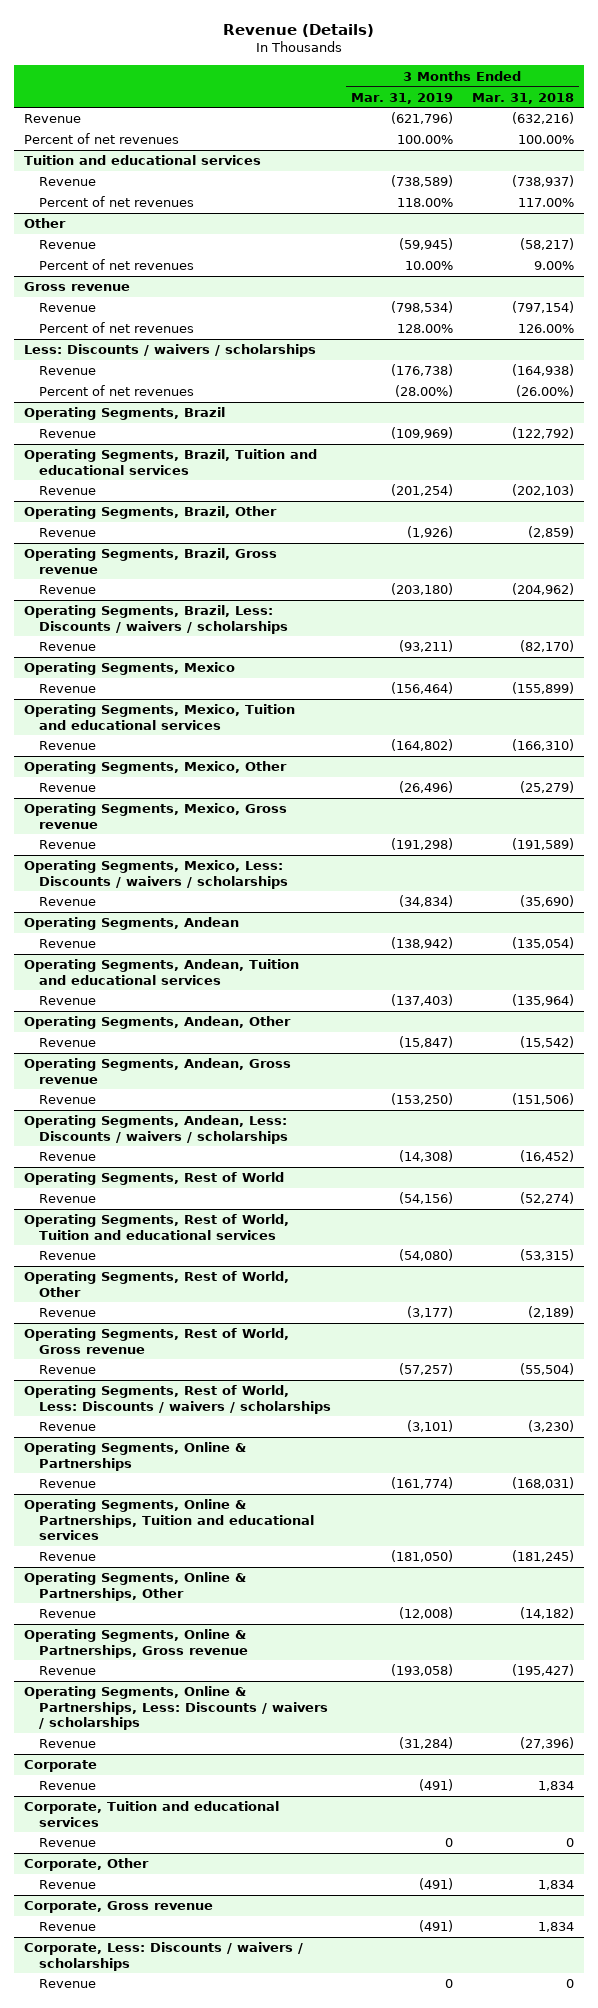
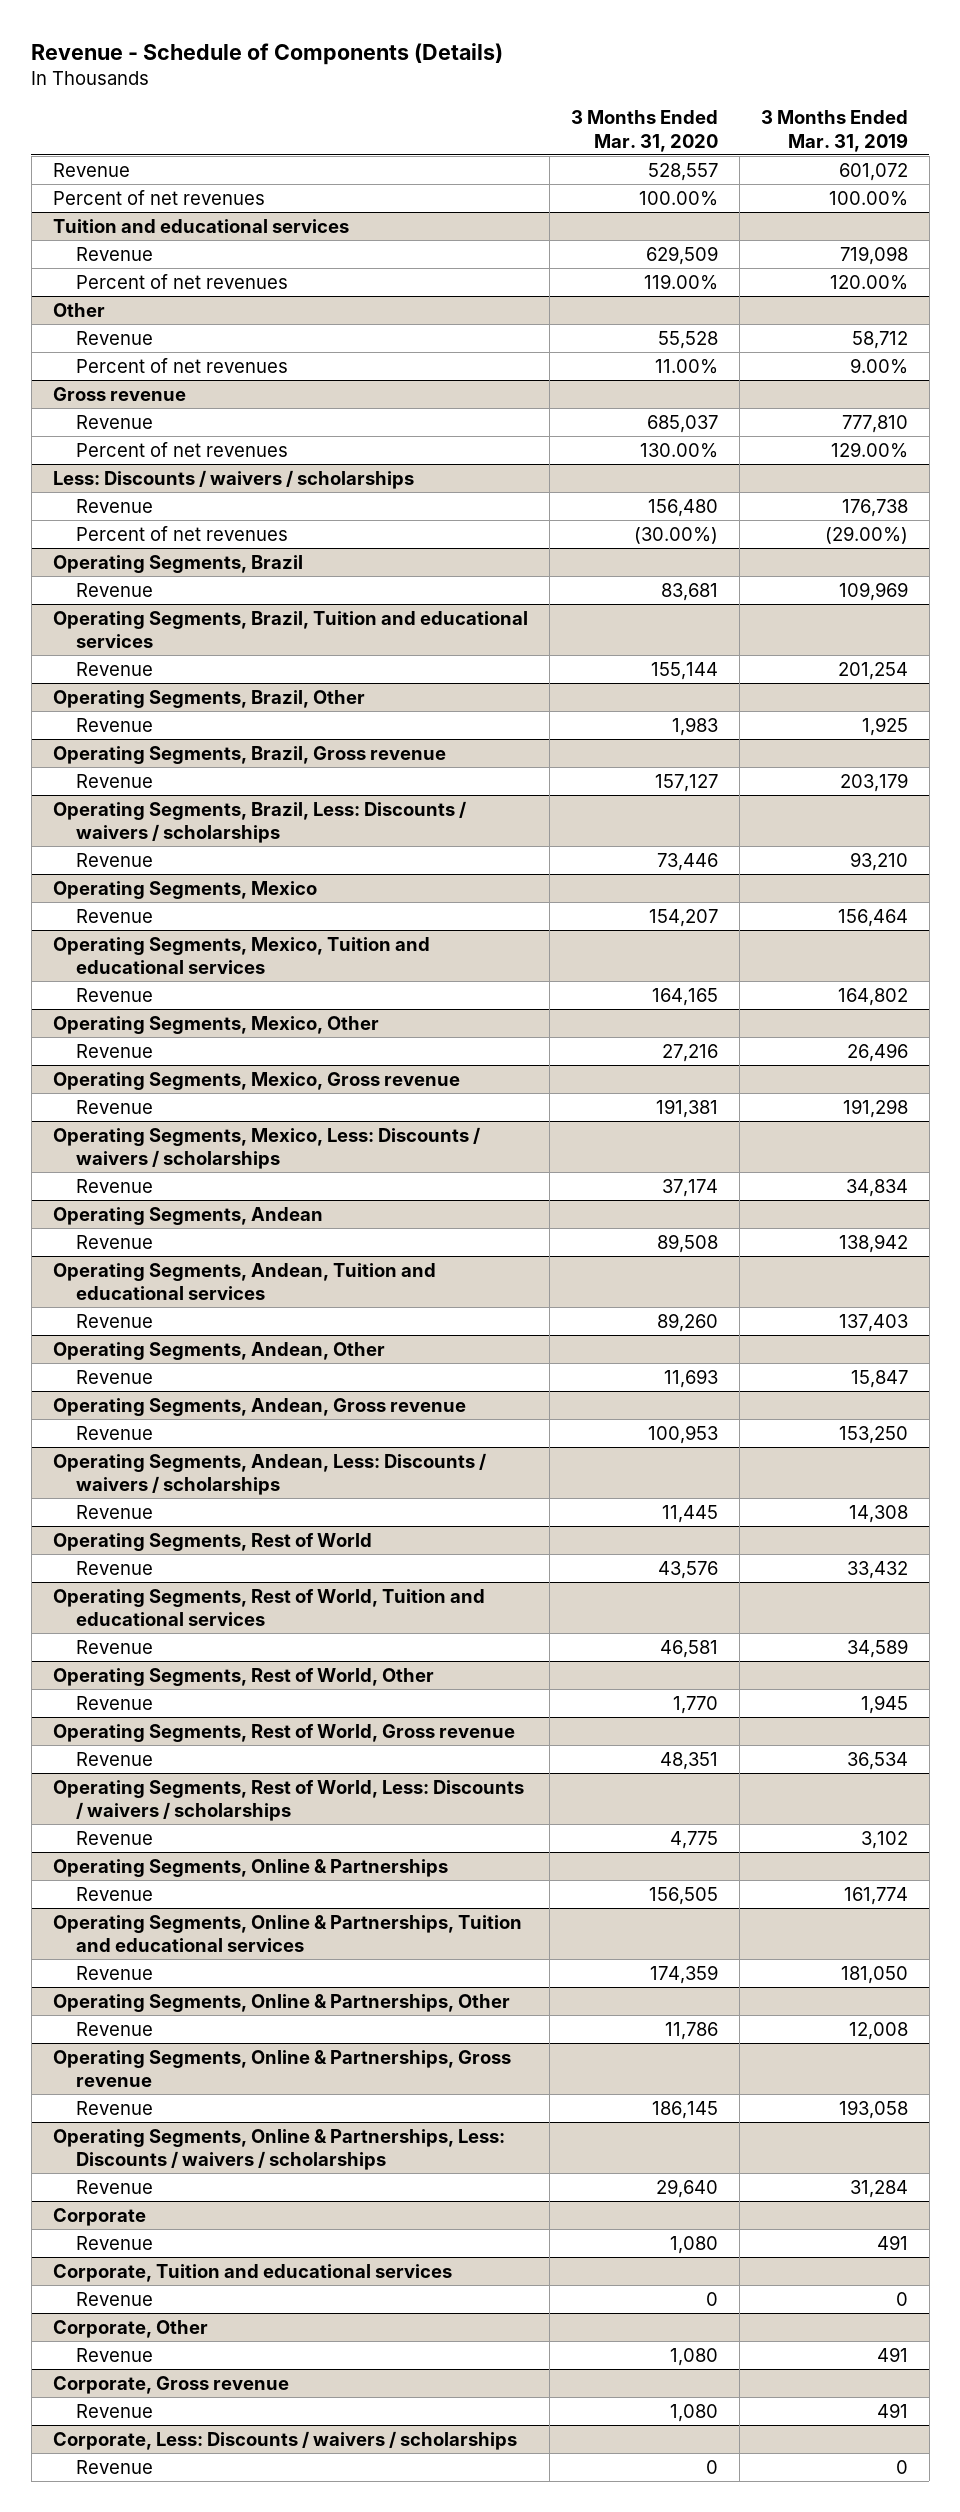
- Revenue (Details)
+ Revenue - Schedule of Components (Details)
- | 3 Months Ended Mar. 31, 2019 | 3 Months Ended Mar. 31, 2018
+ | 3 Months Ended Mar. 31, 2020 | 3 Months Ended Mar. 31, 2019
- Revenue | (621,796) | (632,216)
+ Revenue | 528,557 | 601,072
@ Tuition and educational services
- Revenue | (738,589) | (738,937)
- Percent of net revenues | 118.00% | 117.00%
+ Revenue | 629,509 | 719,098
+ Percent of net revenues | 119.00% | 120.00%
@ Other
- Revenue | (59,945) | (58,217)
- Percent of net revenues | 10.00% | 9.00%
+ Revenue | 55,528 | 58,712
+ Percent of net revenues | 11.00% | 9.00%
@ Gross revenue
- Revenue | (798,534) | (797,154)
- Percent of net revenues | 128.00% | 126.00%
+ Revenue | 685,037 | 777,810
+ Percent of net revenues | 130.00% | 129.00%
@ Less: Discounts / waivers / scholarships
- Revenue | (176,738) | (164,938)
- Percent of net revenues | (28.00%) | (26.00%)
+ Revenue | 156,480 | 176,738
+ Percent of net revenues | (30.00%) | (29.00%)
@ Operating Segments, Brazil
- Revenue | (109,969) | (122,792)
+ Revenue | 83,681 | 109,969
@ Operating Segments, Brazil, Tuition and educational services
- Revenue | (201,254) | (202,103)
+ Revenue | 155,144 | 201,254
@ Operating Segments, Brazil, Other
- Revenue | (1,926) | (2,859)
+ Revenue | 1,983 | 1,925
@ Operating Segments, Brazil, Gross revenue
- Revenue | (203,180) | (204,962)
+ Revenue | 157,127 | 203,179
@ Operating Segments, Brazil, Less: Discounts / waivers / scholarships
- Revenue | (93,211) | (82,170)
+ Revenue | 73,446 | 93,210
@ Operating Segments, Mexico
- Revenue | (156,464) | (155,899)
+ Revenue | 154,207 | 156,464
@ Operating Segments, Mexico, Tuition and educational services
- Revenue | (164,802) | (166,310)
+ Revenue | 164,165 | 164,802
@ Operating Segments, Mexico, Other
- Revenue | (26,496) | (25,279)
+ Revenue | 27,216 | 26,496
@ Operating Segments, Mexico, Gross revenue
- Revenue | (191,298) | (191,589)
+ Revenue | 191,381 | 191,298
@ Operating Segments, Mexico, Less: Discounts / waivers / scholarships
- Revenue | (34,834) | (35,690)
+ Revenue | 37,174 | 34,834
@ Operating Segments, Andean
- Revenue | (138,942) | (135,054)
+ Revenue | 89,508 | 138,942
@ Operating Segments, Andean, Tuition and educational services
- Revenue | (137,403) | (135,964)
+ Revenue | 89,260 | 137,403
@ Operating Segments, Andean, Other
- Revenue | (15,847) | (15,542)
+ Revenue | 11,693 | 15,847
@ Operating Segments, Andean, Gross revenue
- Revenue | (153,250) | (151,506)
+ Revenue | 100,953 | 153,250
@ Operating Segments, Andean, Less: Discounts / waivers / scholarships
- Revenue | (14,308) | (16,452)
+ Revenue | 11,445 | 14,308
@ Operating Segments, Rest of World
- Revenue | (54,156) | (52,274)
+ Revenue | 43,576 | 33,432
@ Operating Segments, Rest of World, Tuition and educational services
- Revenue | (54,080) | (53,315)
+ Revenue | 46,581 | 34,589
@ Operating Segments, Rest of World, Other
- Revenue | (3,177) | (2,189)
+ Revenue | 1,770 | 1,945
@ Operating Segments, Rest of World, Gross revenue
- Revenue | (57,257) | (55,504)
+ Revenue | 48,351 | 36,534
@ Operating Segments, Rest of World, Less: Discounts / waivers / scholarships
- Revenue | (3,101) | (3,230)
+ Revenue | 4,775 | 3,102
@ Operating Segments, Online & Partnerships
- Revenue | (161,774) | (168,031)
+ Revenue | 156,505 | 161,774
@ Operating Segments, Online & Partnerships, Tuition and educational services
- Revenue | (181,050) | (181,245)
+ Revenue | 174,359 | 181,050
@ Operating Segments, Online & Partnerships, Other
- Revenue | (12,008) | (14,182)
+ Revenue | 11,786 | 12,008
@ Operating Segments, Online & Partnerships, Gross revenue
- Revenue | (193,058) | (195,427)
+ Revenue | 186,145 | 193,058
@ Operating Segments, Online & Partnerships, Less: Discounts / waivers / scholarships
- Revenue | (31,284) | (27,396)
+ Revenue | 29,640 | 31,284
@ Corporate
- Revenue | (491) | 1,834
+ Revenue | 1,080 | 491
@ Corporate, Other
- Revenue | (491) | 1,834
+ Revenue | 1,080 | 491
@ Corporate, Gross revenue
- Revenue | (491) | 1,834
+ Revenue | 1,080 | 491

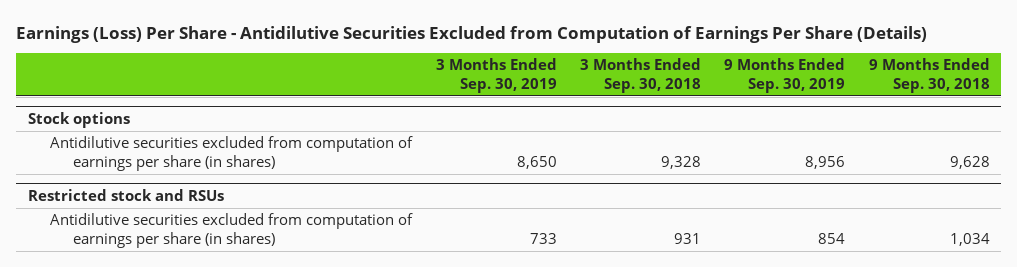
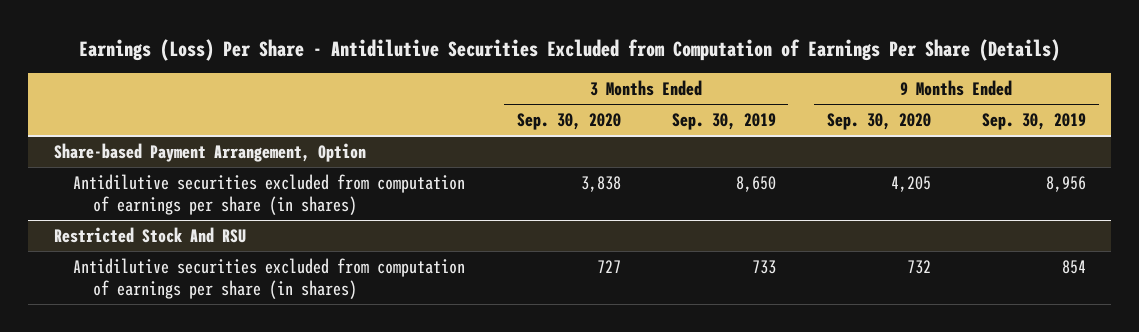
- | 3 Months Ended Sep. 30, 2019 | 3 Months Ended Sep. 30, 2018 | 9 Months Ended Sep. 30, 2019 | 9 Months Ended Sep. 30, 2018
+ | 3 Months Ended Sep. 30, 2020 | 3 Months Ended Sep. 30, 2019 | 9 Months Ended Sep. 30, 2020 | 9 Months Ended Sep. 30, 2019
- Stock options
+ Share-based Payment Arrangement, Option
- Restricted stock and RSUs
+ Restricted Stock And RSU

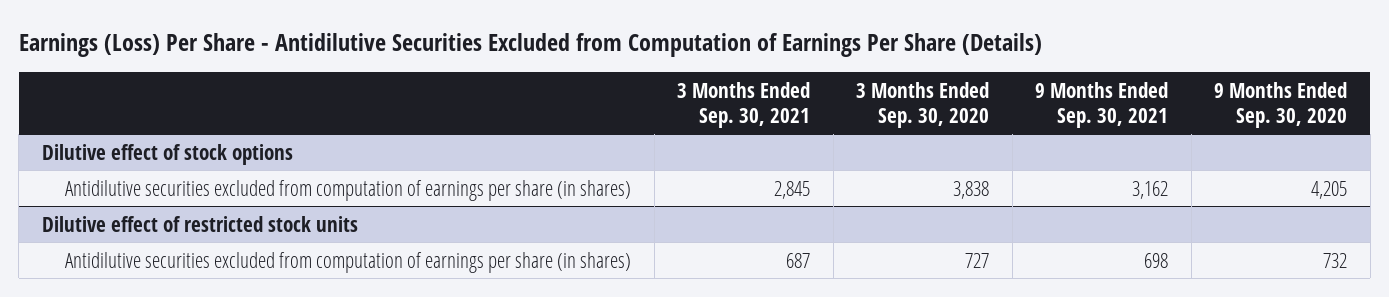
- | 3 Months Ended Sep. 30, 2020 | 3 Months Ended Sep. 30, 2019 | 9 Months Ended Sep. 30, 2020 | 9 Months Ended Sep. 30, 2019
+ | 3 Months Ended Sep. 30, 2021 | 3 Months Ended Sep. 30, 2020 | 9 Months Ended Sep. 30, 2021 | 9 Months Ended Sep. 30, 2020
- Share-based Payment Arrangement, Option
+ Dilutive effect of stock options
- Restricted Stock And RSU
+ Dilutive effect of restricted stock units

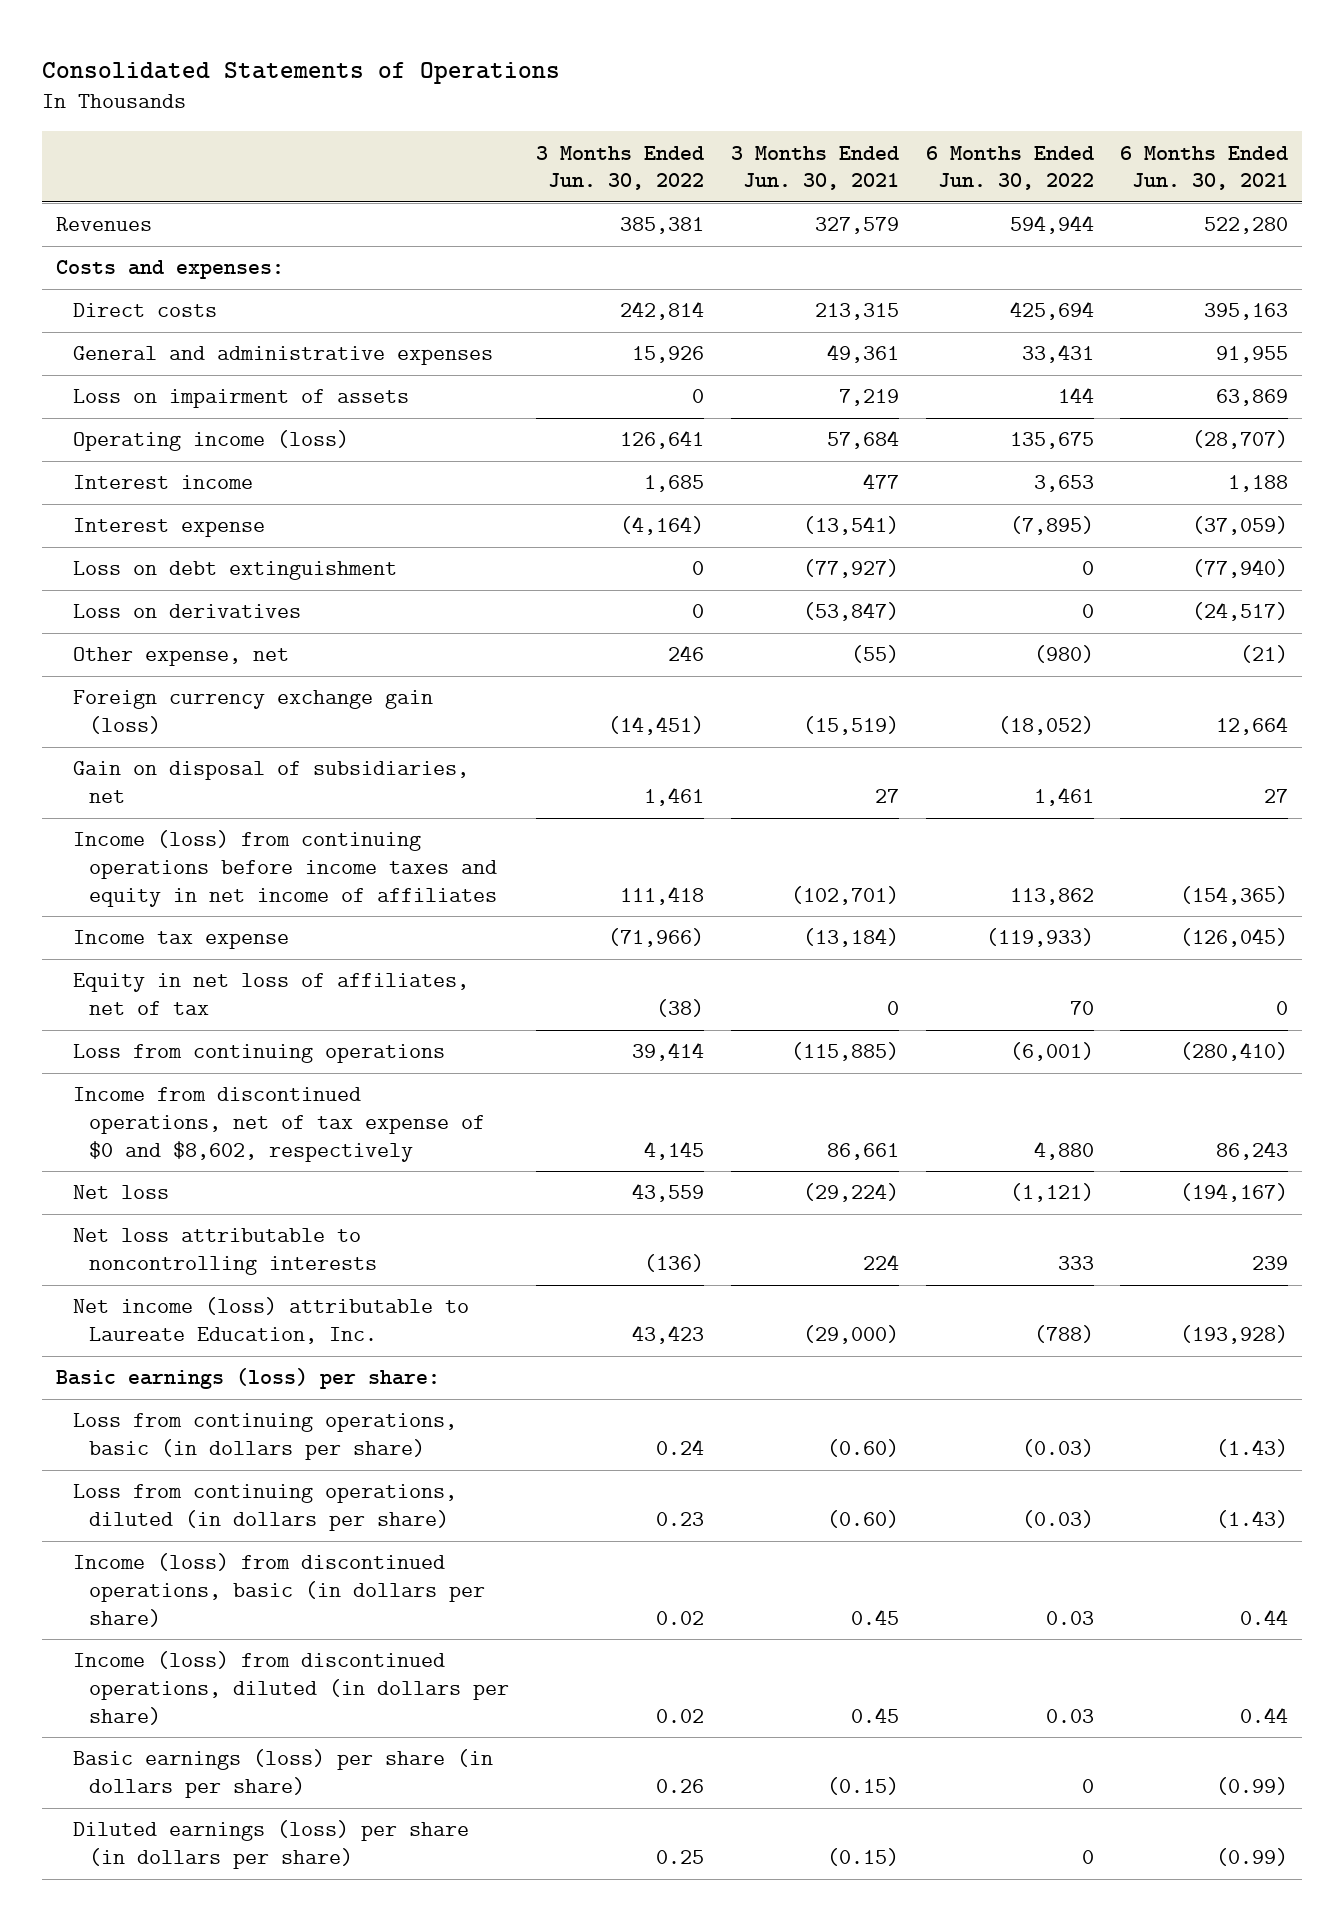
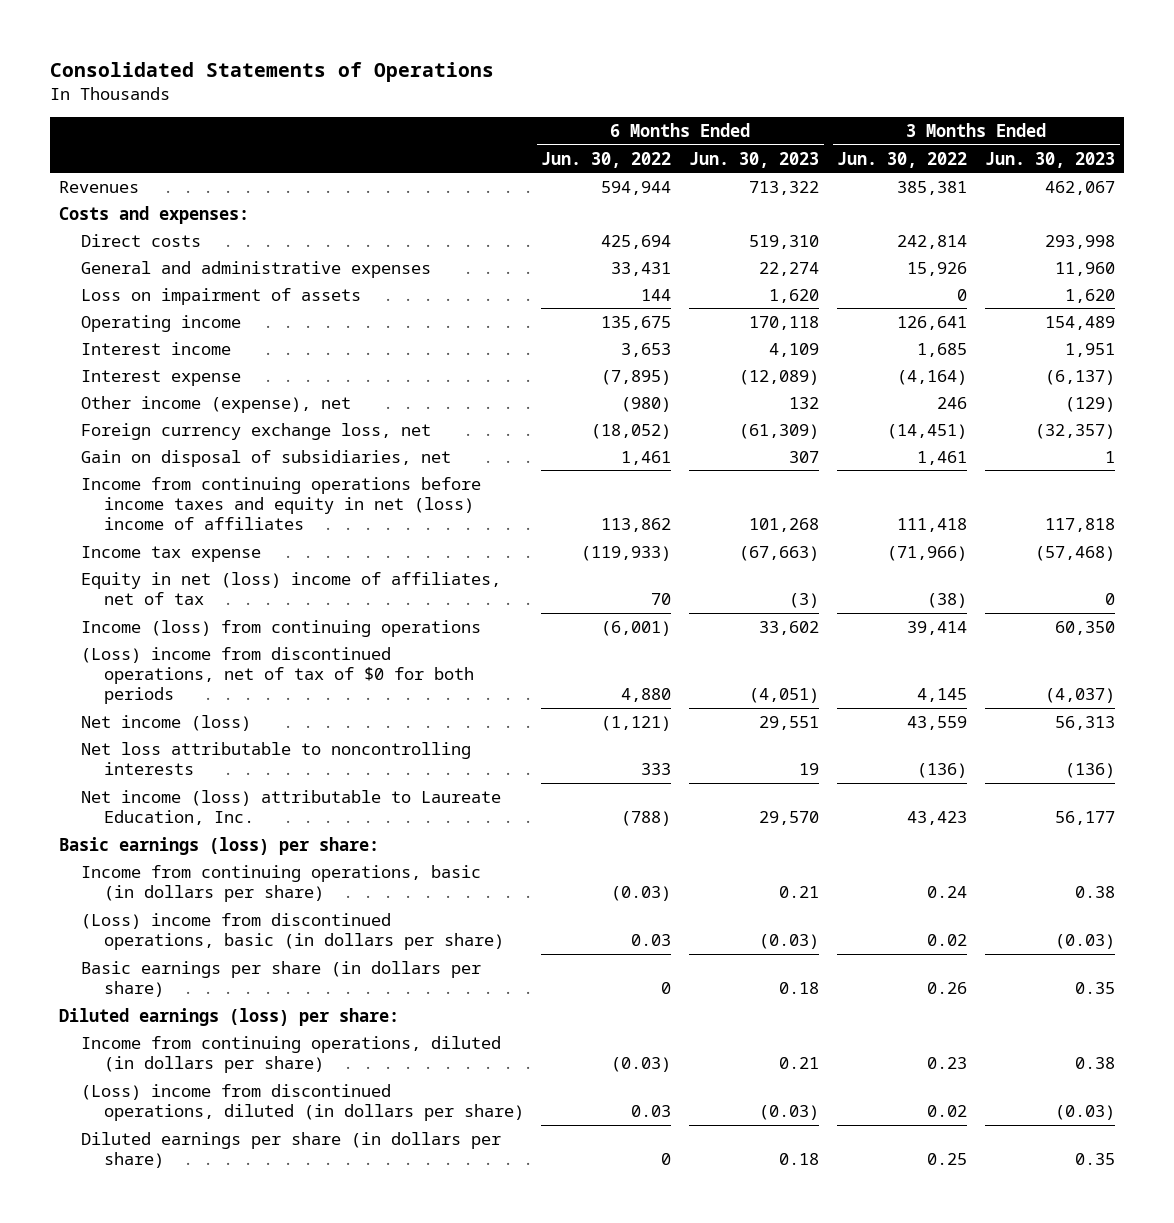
- | 3 Months Ended Jun. 30, 2022 | 3 Months Ended Jun. 30, 2021 | 6 Months Ended Jun. 30, 2022 | 6 Months Ended Jun. 30, 2021
+ | 6 Months Ended Jun. 30, 2022 | 6 Months Ended Jun. 30, 2023 | 3 Months Ended Jun. 30, 2022 | 3 Months Ended Jun. 30, 2023
- Operating income (loss) | 126,641 | 57,684 | 135,675 | (28,707)
+ Operating income | 135,675 | 170,118 | 126,641 | 154,489
- Loss on debt extinguishment | 0 | (77,927) | 0 | (77,940)
- Loss on derivatives | 0 | (53,847) | 0 | (24,517)
- Other expense, net | 246 | (55) | (980) | (21)
- Foreign currency exchange gain (loss) | (14,451) | (15,519) | (18,052) | 12,664
+ Other income (expense), net | (980) | 132 | 246 | (129)
+ Foreign currency exchange loss, net | (18,052) | (61,309) | (14,451) | (32,357)
- Income (loss) from continuing operations before income taxes and equity in net income of affiliates | 111,418 | (102,701) | 113,862 | (154,365)
+ Income from continuing operations before income taxes and equity in net (loss) income of affiliates | 113,862 | 101,268 | 111,418 | 117,818
- Equity in net loss of affiliates, net of tax | (38) | 0 | 70 | 0
- Loss from continuing operations | 39,414 | (115,885) | (6,001) | (280,410)
- Income from discontinued operations, net of tax expense of $0 and $8,602, respectively | 4,145 | 86,661 | 4,880 | 86,243
- Net loss | 43,559 | (29,224) | (1,121) | (194,167)
+ Equity in net (loss) income of affiliates, net of tax | 70 | (3) | (38) | 0
+ Income (loss) from continuing operations | (6,001) | 33,602 | 39,414 | 60,350
+ (Loss) income from discontinued operations, net of tax of $0 for both periods | 4,880 | (4,051) | 4,145 | (4,037)
+ Net income (loss) | (1,121) | 29,551 | 43,559 | 56,313
- Loss from continuing operations, basic (in dollars per share) | 0.24 | (0.60) | (0.03) | (1.43)
- Loss from continuing operations, diluted (in dollars per share) | 0.23 | (0.60) | (0.03) | (1.43)
- Income (loss) from discontinued operations, basic (in dollars per share) | 0.02 | 0.45 | 0.03 | 0.44
- Income (loss) from discontinued operations, diluted (in dollars per share) | 0.02 | 0.45 | 0.03 | 0.44
- Basic earnings (loss) per share (in dollars per share) | 0.26 | (0.15) | 0 | (0.99)
- Diluted earnings (loss) per share (in dollars per share) | 0.25 | (0.15) | 0 | (0.99)
+ Income from continuing operations, basic (in dollars per share) | (0.03) | 0.21 | 0.24 | 0.38
+ (Loss) income from discontinued operations, basic (in dollars per share) | 0.03 | (0.03) | 0.02 | (0.03)
+ Basic earnings per share (in dollars per share) | 0 | 0.18 | 0.26 | 0.35
+ Diluted earnings (loss) per share:
+ Income from continuing operations, diluted (in dollars per share) | (0.03) | 0.21 | 0.23 | 0.38
+ (Loss) income from discontinued operations, diluted (in dollars per share) | 0.03 | (0.03) | 0.02 | (0.03)
+ Diluted earnings per share (in dollars per share) | 0 | 0.18 | 0.25 | 0.35

